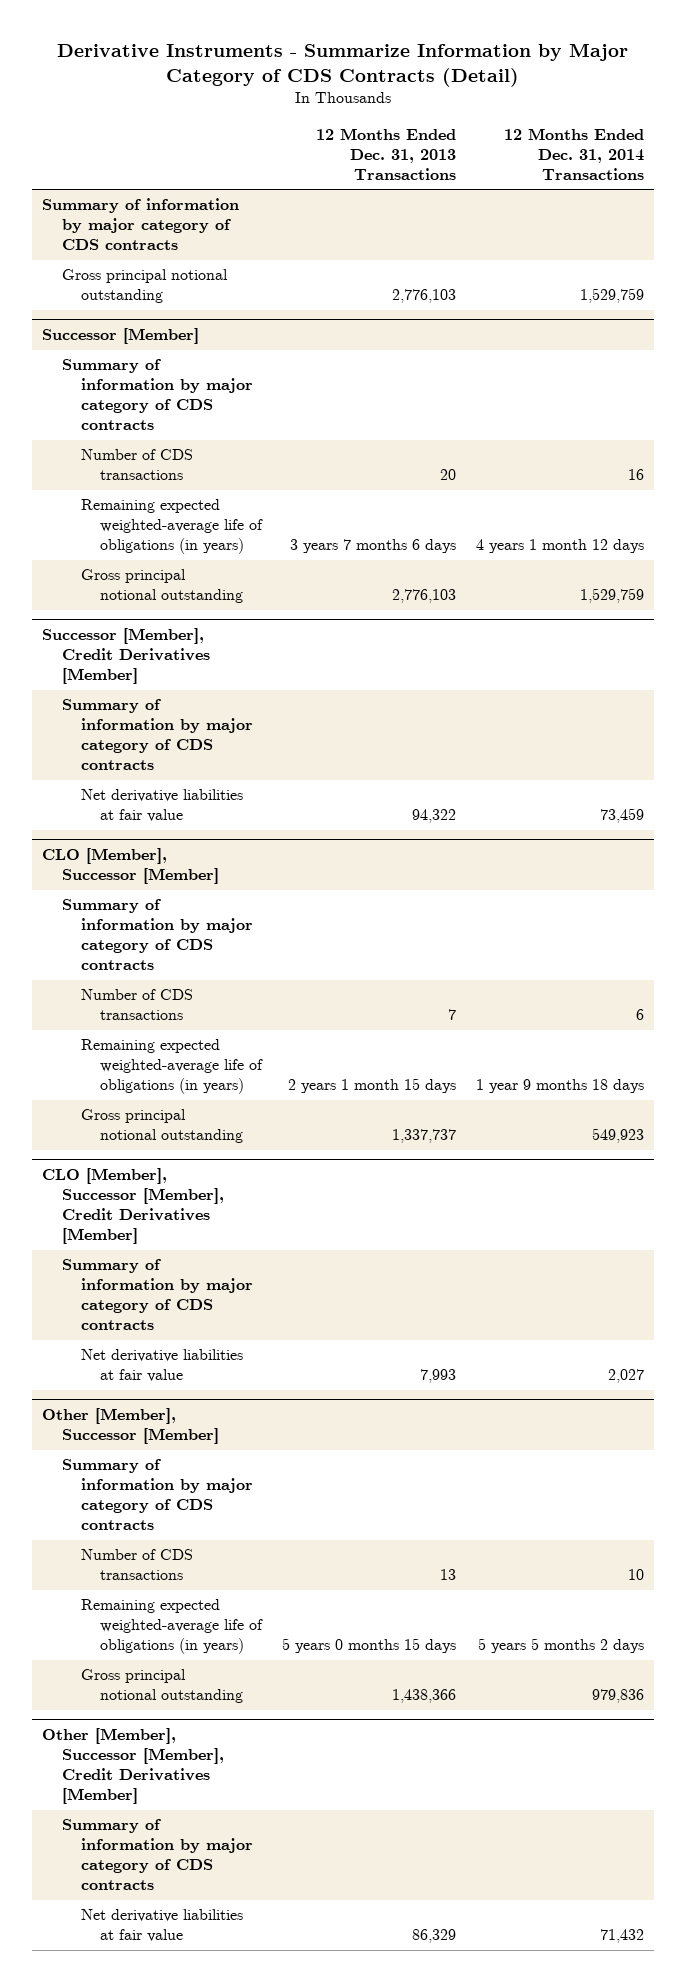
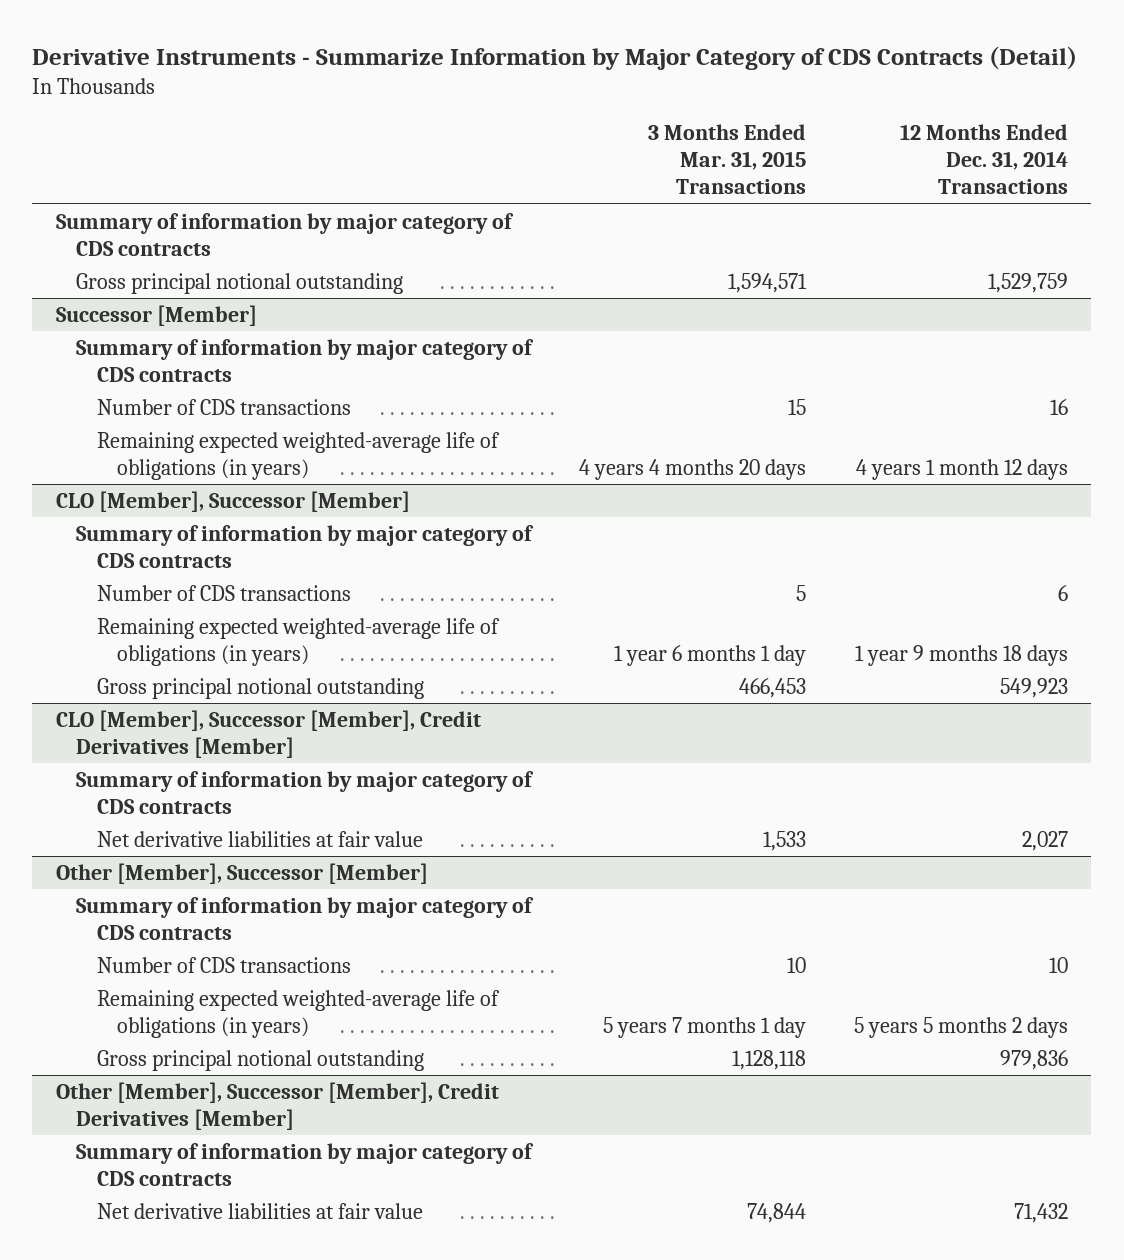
- | 12 Months Ended Dec. 31, 2013 Transactions | 12 Months Ended Dec. 31, 2014 Transactions
+ | 3 Months Ended Mar. 31, 2015 Transactions | 12 Months Ended Dec. 31, 2014 Transactions
@ Successor [Member]
- Gross principal notional outstanding | 2,776,103 | 1,529,759
- Successor [Member], Credit Derivatives [Member]
- Summary of information by major category of CDS contracts
- Net derivative liabilities at fair value | 94,322 | 73,459

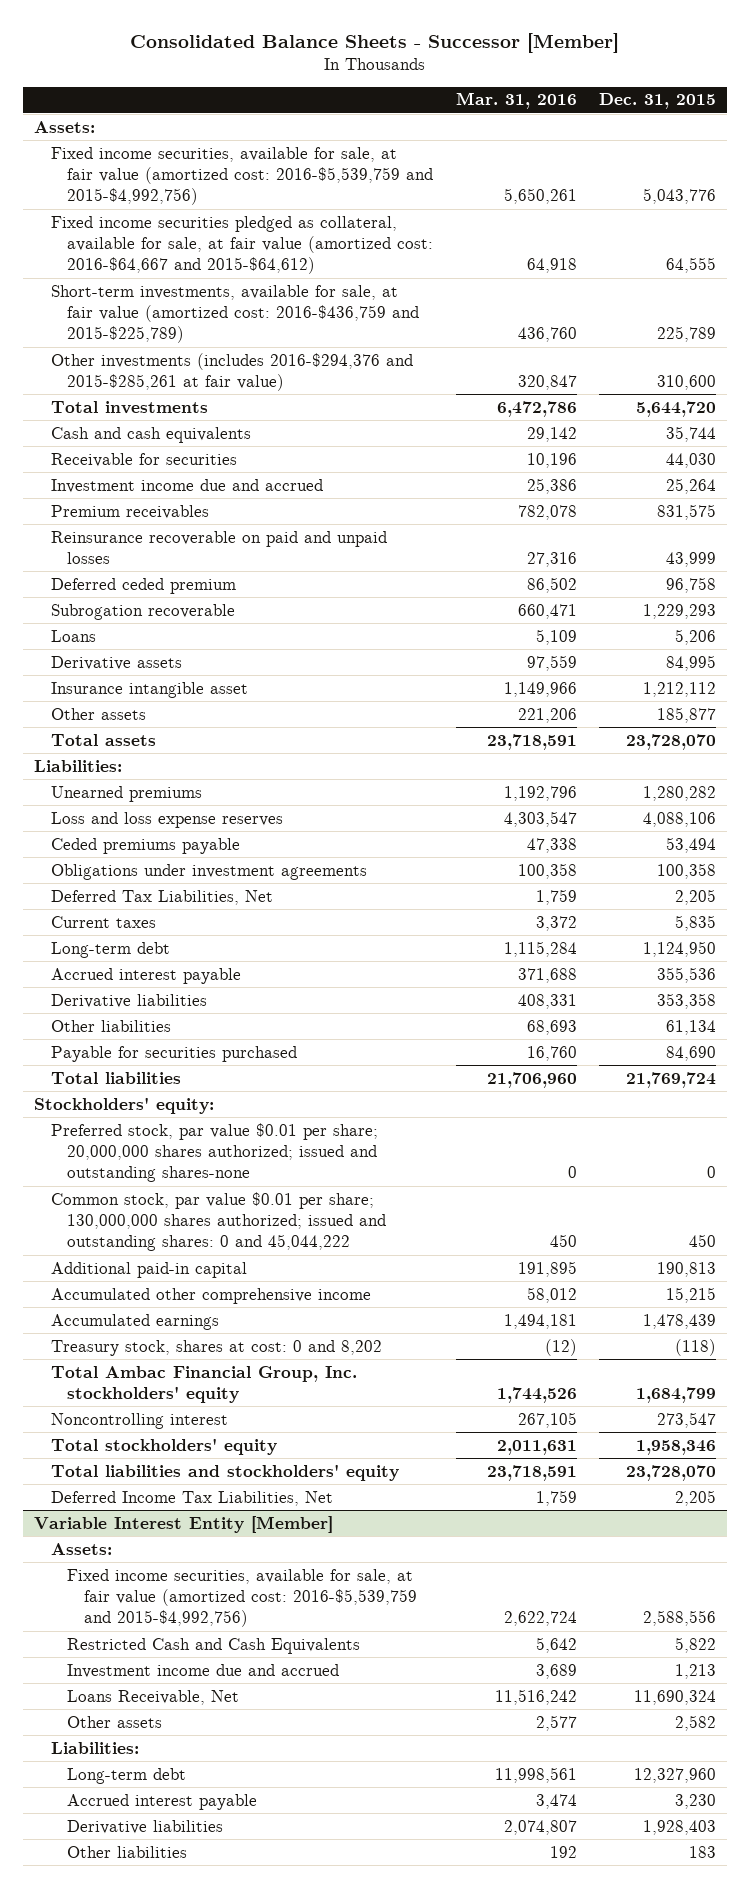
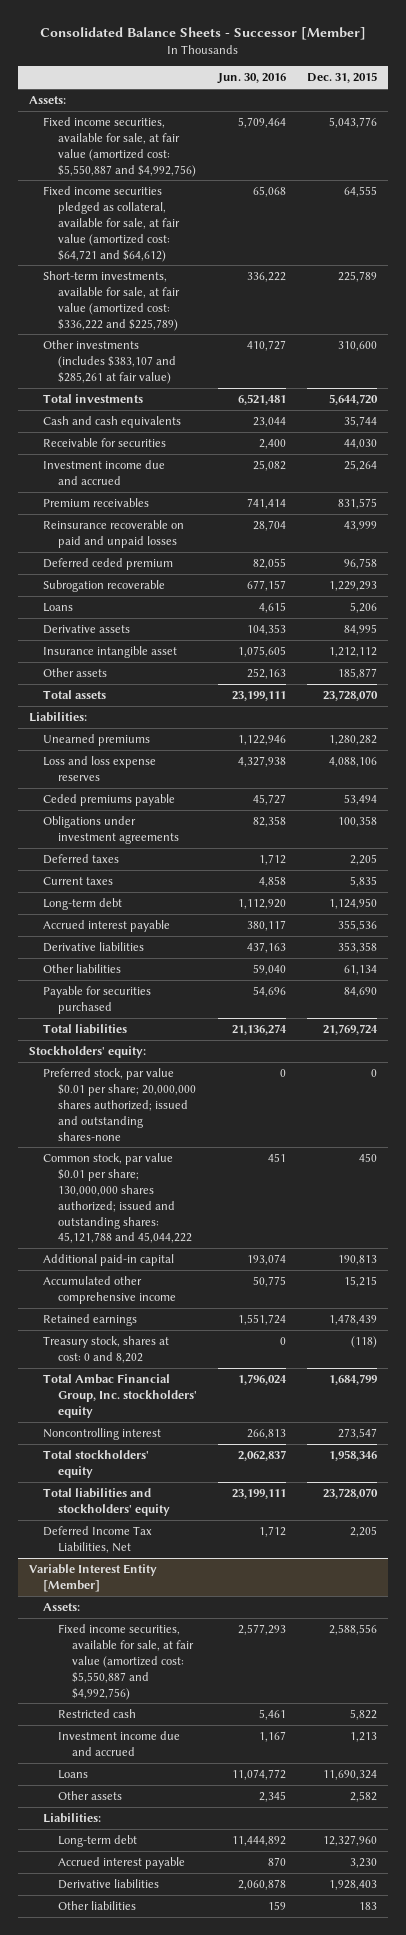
- | Mar. 31, 2016 | Dec. 31, 2015
+ | Jun. 30, 2016 | Dec. 31, 2015
- Fixed income securities, available for sale, at fair value (amortized cost: 2016-$5,539,759 and 2015-$4,992,756) | 5,650,261 | 5,043,776
- Fixed income securities pledged as collateral, available for sale, at fair value (amortized cost: 2016-$64,667 and 2015-$64,612) | 64,918 | 64,555
- Short-term investments, available for sale, at fair value (amortized cost: 2016-$436,759 and 2015-$225,789) | 436,760 | 225,789
- Other investments (includes 2016-$294,376 and 2015-$285,261 at fair value) | 320,847 | 310,600
+ Fixed income securities, available for sale, at fair value (amortized cost: $5,550,887 and $4,992,756) | 5,709,464 | 5,043,776
+ Fixed income securities pledged as collateral, available for sale, at fair value (amortized cost: $64,721 and $64,612) | 65,068 | 64,555
+ Short-term investments, available for sale, at fair value (amortized cost: $336,222 and $225,789) | 336,222 | 225,789
+ Other investments (includes $383,107 and $285,261 at fair value) | 410,727 | 310,600
- Deferred Tax Liabilities, Net | 1,759 | 2,205
+ Deferred taxes | 1,712 | 2,205
- Common stock, par value $0.01 per share; 130,000,000 shares authorized; issued and outstanding shares: 0 and 45,044,222 | 450 | 450
+ Common stock, par value $0.01 per share; 130,000,000 shares authorized; issued and outstanding shares: 45,121,788 and 45,044,222 | 451 | 450
- Accumulated earnings | 1,494,181 | 1,478,439
+ Retained earnings | 1,551,724 | 1,478,439
@ Variable Interest Entity [Member]
- Fixed income securities, available for sale, at fair value (amortized cost: 2016-$5,539,759 and 2015-$4,992,756) | 2,622,724 | 2,588,556
- Restricted Cash and Cash Equivalents | 5,642 | 5,822
+ Fixed income securities, available for sale, at fair value (amortized cost: $5,550,887 and $4,992,756) | 2,577,293 | 2,588,556
+ Restricted cash | 5,461 | 5,822
- Loans Receivable, Net | 11,516,242 | 11,690,324
+ Loans | 11,074,772 | 11,690,324

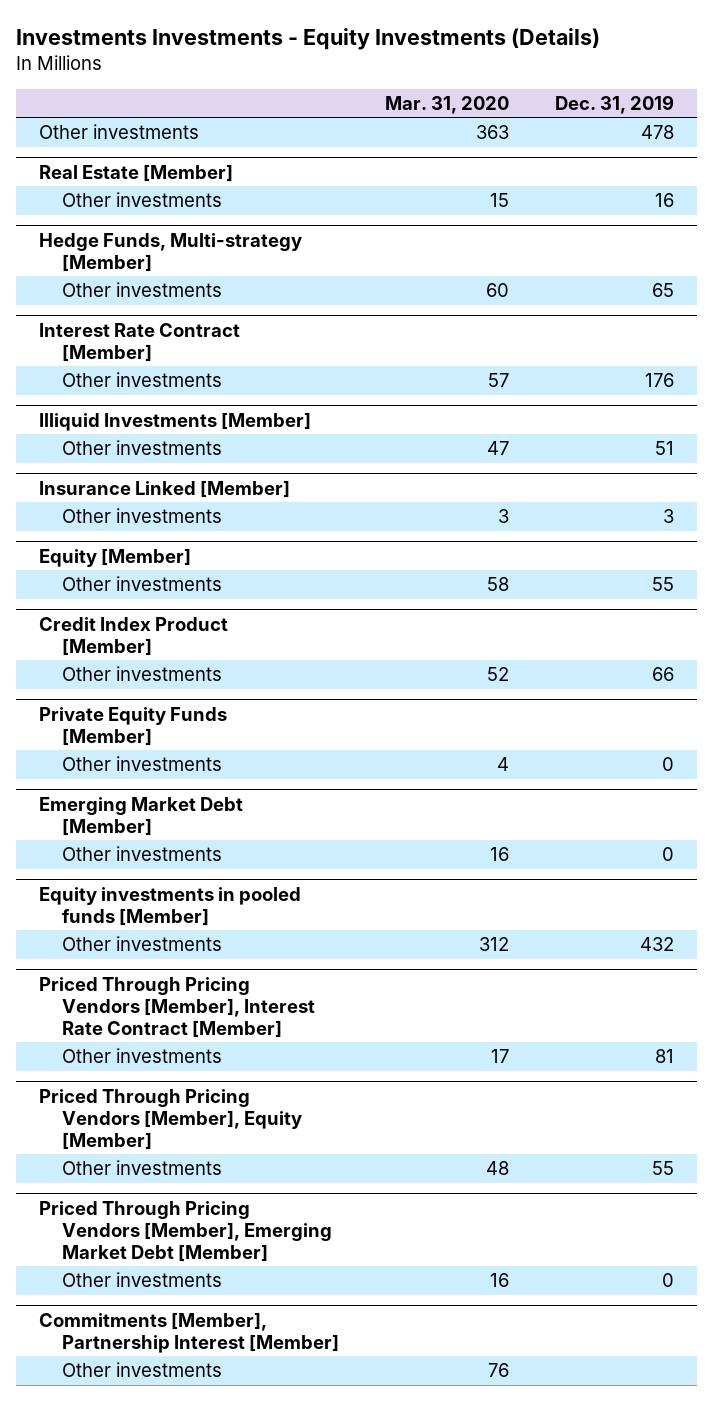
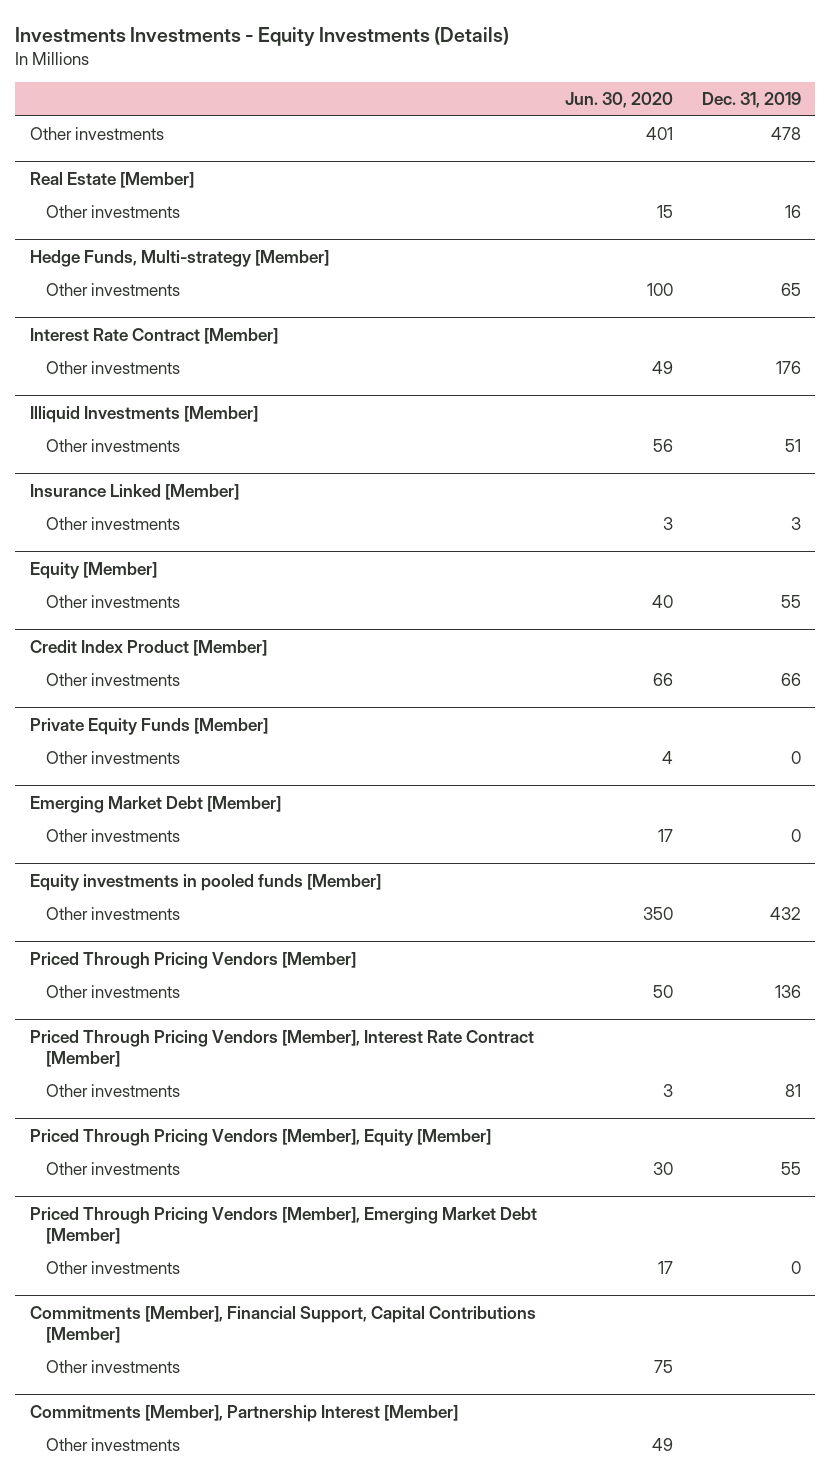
- | Mar. 31, 2020 | Dec. 31, 2019
+ | Jun. 30, 2020 | Dec. 31, 2019
+ Priced Through Pricing Vendors [Member]
+ Other investments | 50 | 136
+ Commitments [Member], Financial Support, Capital Contributions [Member]
+ Other investments | 75 |

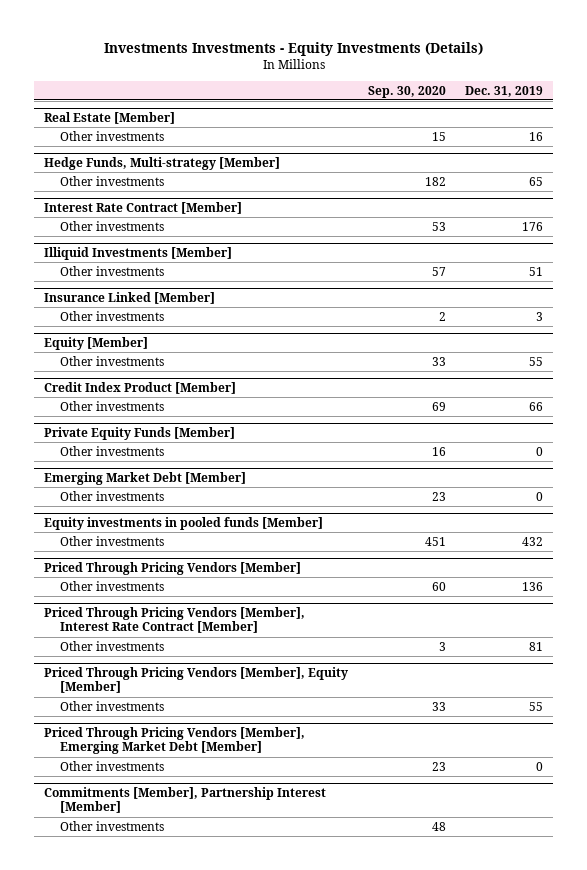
- | Jun. 30, 2020 | Dec. 31, 2019
+ | Sep. 30, 2020 | Dec. 31, 2019
- Other investments | 401 | 478
- Commitments [Member], Financial Support, Capital Contributions [Member]
- Other investments | 75 |

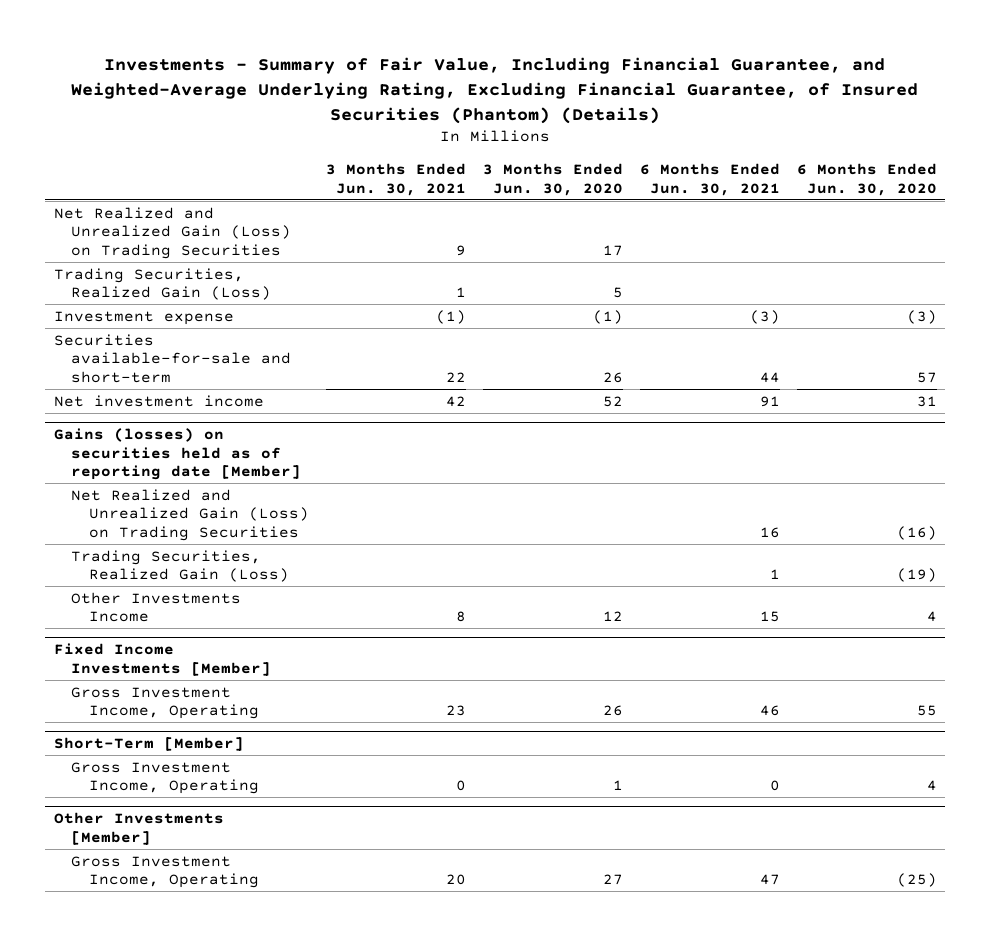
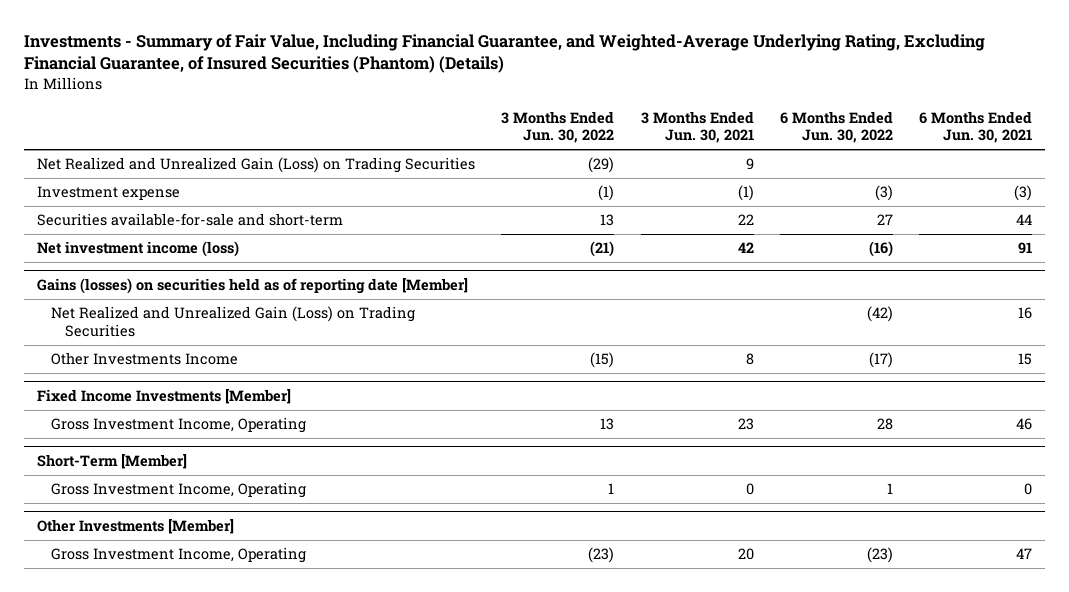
- | 3 Months Ended Jun. 30, 2021 | 3 Months Ended Jun. 30, 2020 | 6 Months Ended Jun. 30, 2021 | 6 Months Ended Jun. 30, 2020
+ | 3 Months Ended Jun. 30, 2022 | 3 Months Ended Jun. 30, 2021 | 6 Months Ended Jun. 30, 2022 | 6 Months Ended Jun. 30, 2021
- Trading Securities, Realized Gain (Loss) | 1 | 5 | |
- Net investment income | 42 | 52 | 91 | 31
+ Net investment income (loss) | (21) | 42 | (16) | 91
@ Gains (losses) on securities held as of reporting date [Member]
- Trading Securities, Realized Gain (Loss) | | | 1 | (19)

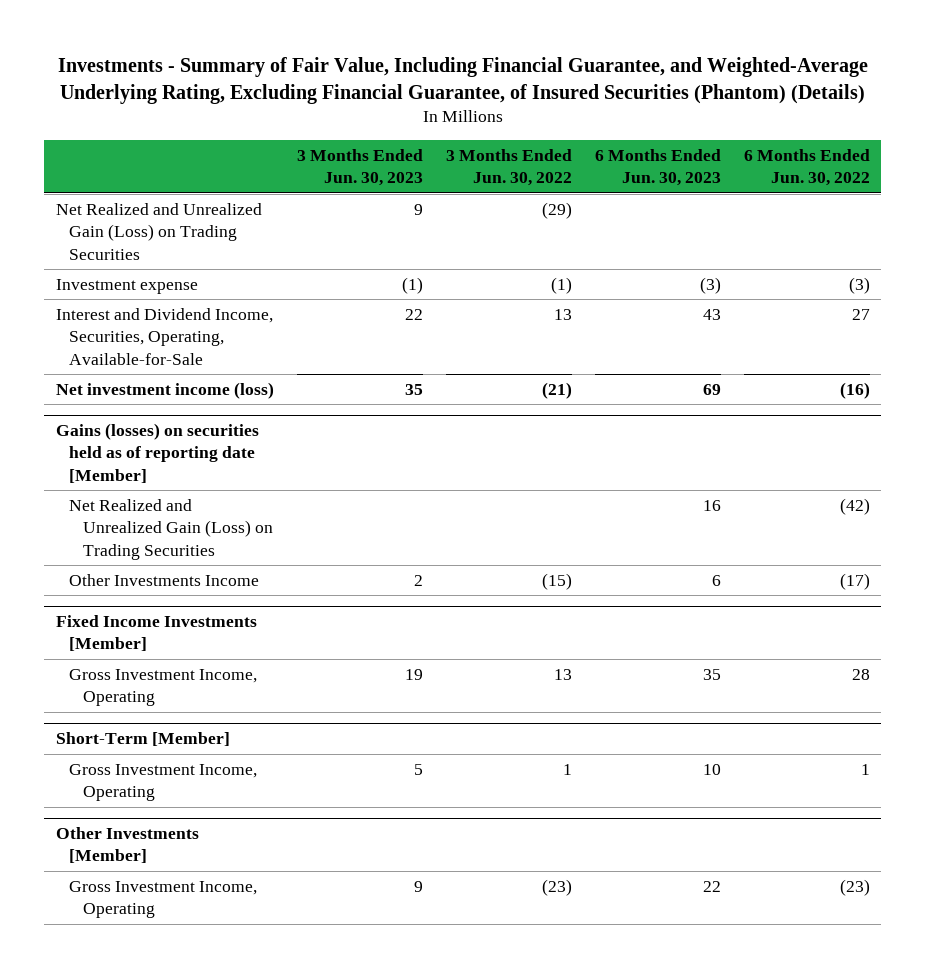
- | 3 Months Ended Jun. 30, 2022 | 3 Months Ended Jun. 30, 2021 | 6 Months Ended Jun. 30, 2022 | 6 Months Ended Jun. 30, 2021
+ | 3 Months Ended Jun. 30, 2023 | 3 Months Ended Jun. 30, 2022 | 6 Months Ended Jun. 30, 2023 | 6 Months Ended Jun. 30, 2022
- Securities available-for-sale and short-term | 13 | 22 | 27 | 44
+ Interest and Dividend Income, Securities, Operating, Available-for-Sale | 22 | 13 | 43 | 27

